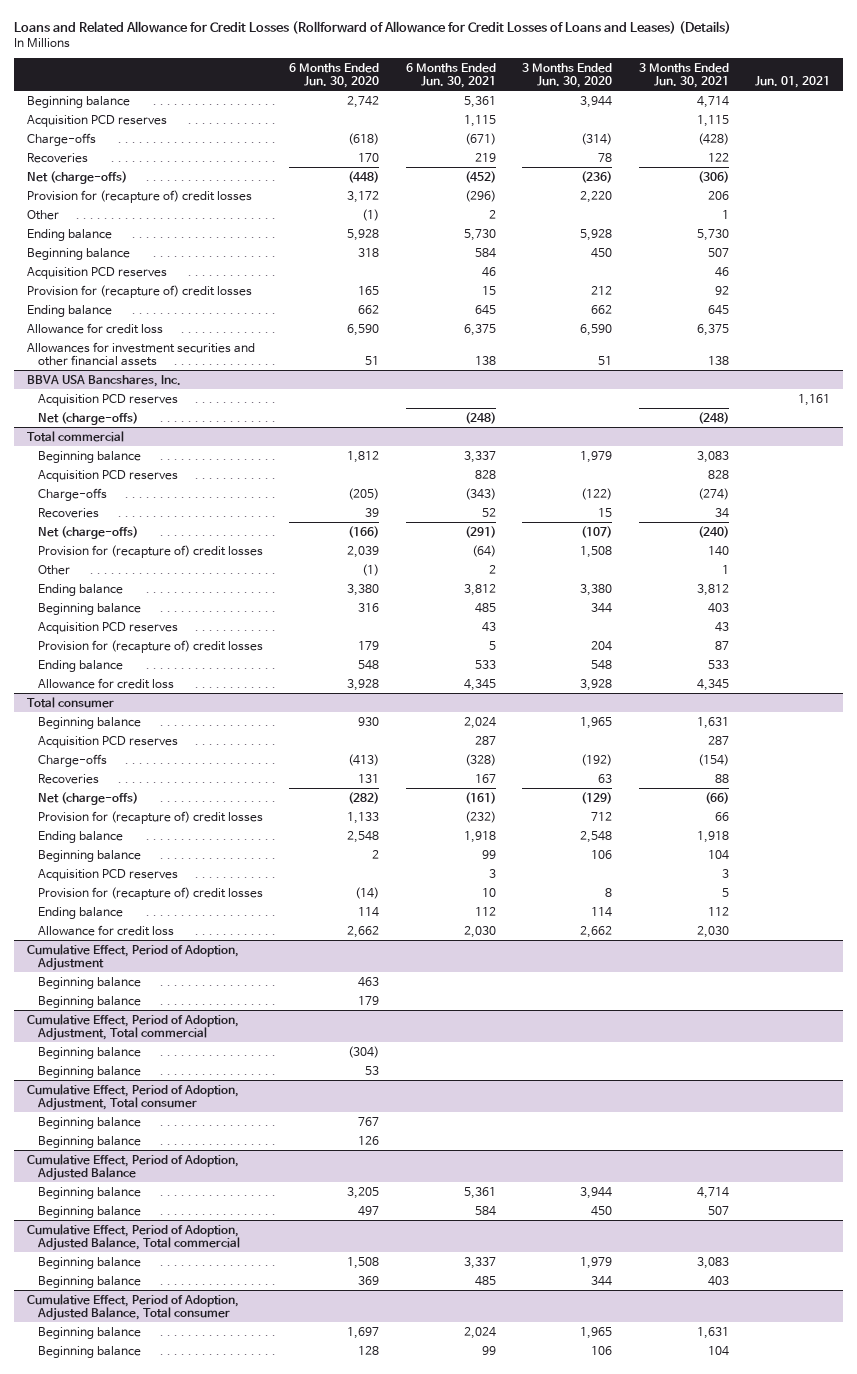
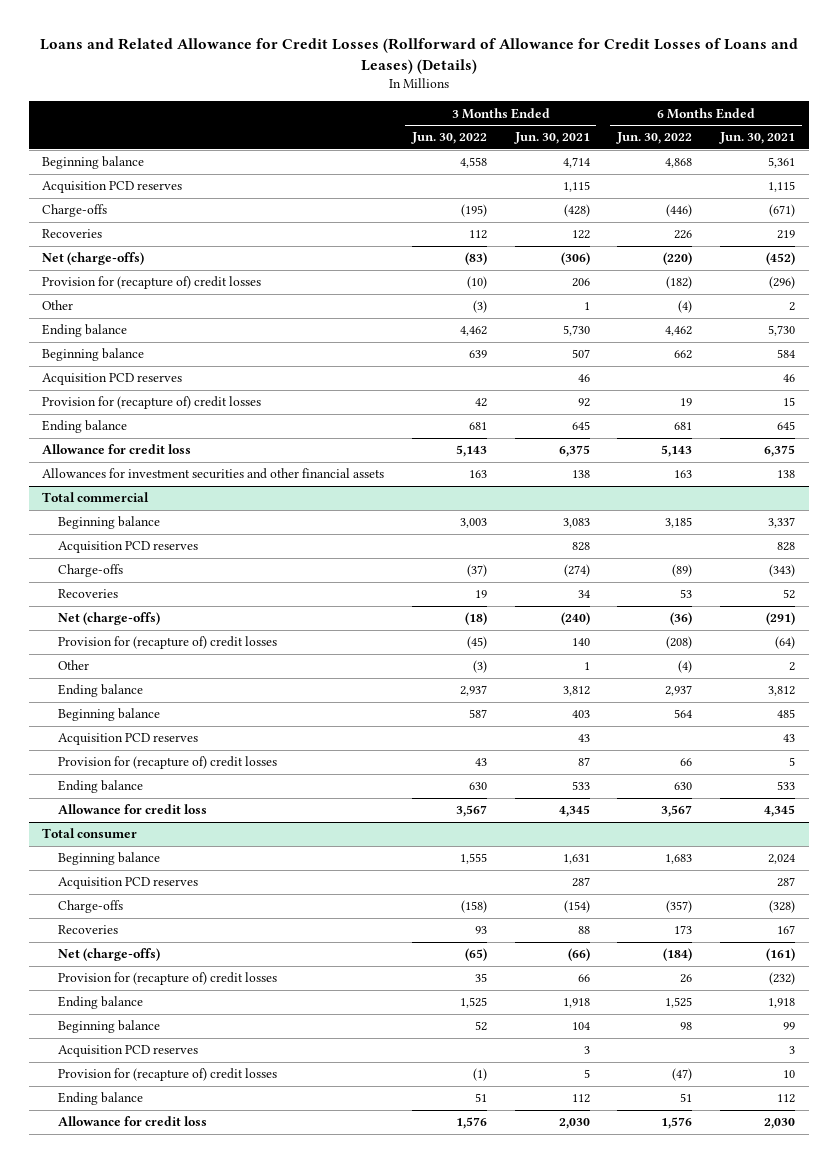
- | 6 Months Ended Jun. 30, 2020 | 6 Months Ended Jun. 30, 2021 | 3 Months Ended Jun. 30, 2020 | 3 Months Ended Jun. 30, 2021 | Jun. 01, 2021
+ | 3 Months Ended Jun. 30, 2022 | 3 Months Ended Jun. 30, 2021 | 6 Months Ended Jun. 30, 2022 | 6 Months Ended Jun. 30, 2021
- BBVA USA Bancshares, Inc.
- Acquisition PCD reserves | | | | | 1,161
- Net (charge-offs) | | (248) | | (248) |
- Cumulative Effect, Period of Adoption, Adjustment
- Beginning balance | 463 | | | |
- Beginning balance | 179 | | | |
- Cumulative Effect, Period of Adoption, Adjustment, Total commercial
- Beginning balance | (304) | | | |
- Beginning balance | 53 | | | |
- Cumulative Effect, Period of Adoption, Adjustment, Total consumer
- Beginning balance | 767 | | | |
- Beginning balance | 126 | | | |
- Cumulative Effect, Period of Adoption, Adjusted Balance
- Beginning balance | 3,205 | 5,361 | 3,944 | 4,714 |
- Beginning balance | 497 | 584 | 450 | 507 |
- Cumulative Effect, Period of Adoption, Adjusted Balance, Total commercial
- Beginning balance | 1,508 | 3,337 | 1,979 | 3,083 |
- Beginning balance | 369 | 485 | 344 | 403 |
- Cumulative Effect, Period of Adoption, Adjusted Balance, Total consumer
- Beginning balance | 1,697 | 2,024 | 1,965 | 1,631 |
- Beginning balance | 128 | 99 | 106 | 104 |

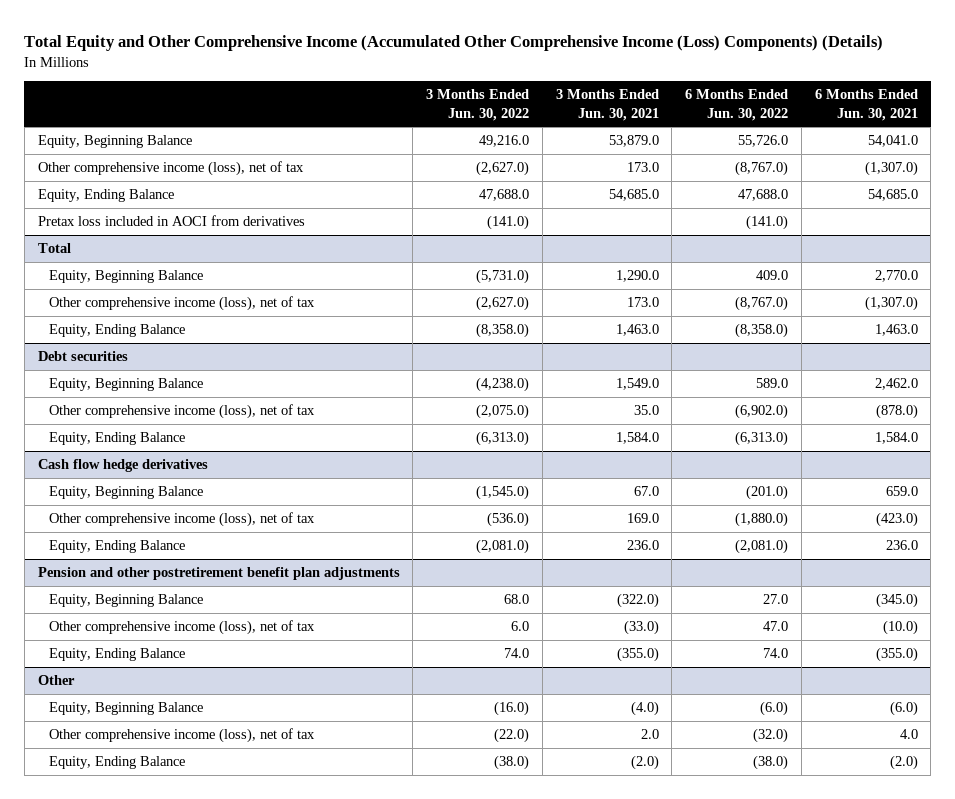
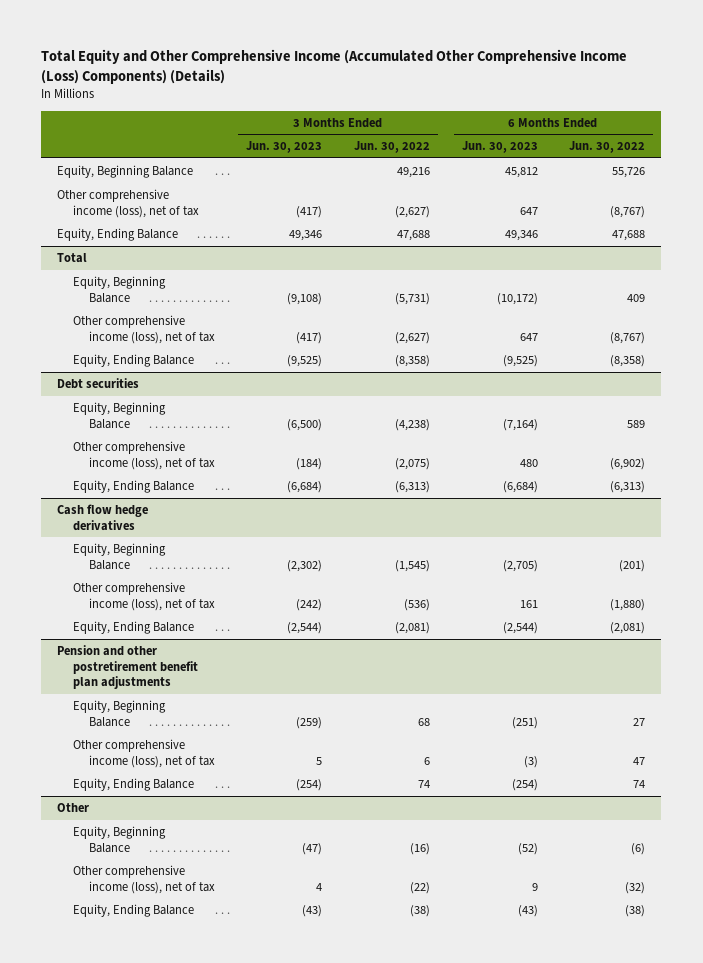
- | 3 Months Ended Jun. 30, 2022 | 3 Months Ended Jun. 30, 2021 | 6 Months Ended Jun. 30, 2022 | 6 Months Ended Jun. 30, 2021
+ | 3 Months Ended Jun. 30, 2023 | 3 Months Ended Jun. 30, 2022 | 6 Months Ended Jun. 30, 2023 | 6 Months Ended Jun. 30, 2022
- Equity, Beginning Balance | 49,216.0 | 53,879.0 | 55,726.0 | 54,041.0
- Other comprehensive income (loss), net of tax | (2,627.0) | 173.0 | (8,767.0) | (1,307.0)
- Equity, Ending Balance | 47,688.0 | 54,685.0 | 47,688.0 | 54,685.0
- Pretax loss included in AOCI from derivatives | (141.0) | | (141.0) |
+ Equity, Beginning Balance | | 49,216 | 45,812 | 55,726
+ Other comprehensive income (loss), net of tax | (417) | (2,627) | 647 | (8,767)
+ Equity, Ending Balance | 49,346 | 47,688 | 49,346 | 47,688
@ Total
- Equity, Beginning Balance | (5,731.0) | 1,290.0 | 409.0 | 2,770.0
- Other comprehensive income (loss), net of tax | (2,627.0) | 173.0 | (8,767.0) | (1,307.0)
- Equity, Ending Balance | (8,358.0) | 1,463.0 | (8,358.0) | 1,463.0
+ Equity, Beginning Balance | (9,108) | (5,731) | (10,172) | 409
+ Other comprehensive income (loss), net of tax | (417) | (2,627) | 647 | (8,767)
+ Equity, Ending Balance | (9,525) | (8,358) | (9,525) | (8,358)
@ Debt securities
- Equity, Beginning Balance | (4,238.0) | 1,549.0 | 589.0 | 2,462.0
- Other comprehensive income (loss), net of tax | (2,075.0) | 35.0 | (6,902.0) | (878.0)
- Equity, Ending Balance | (6,313.0) | 1,584.0 | (6,313.0) | 1,584.0
+ Equity, Beginning Balance | (6,500) | (4,238) | (7,164) | 589
+ Other comprehensive income (loss), net of tax | (184) | (2,075) | 480 | (6,902)
+ Equity, Ending Balance | (6,684) | (6,313) | (6,684) | (6,313)
@ Cash flow hedge derivatives
- Equity, Beginning Balance | (1,545.0) | 67.0 | (201.0) | 659.0
- Other comprehensive income (loss), net of tax | (536.0) | 169.0 | (1,880.0) | (423.0)
- Equity, Ending Balance | (2,081.0) | 236.0 | (2,081.0) | 236.0
+ Equity, Beginning Balance | (2,302) | (1,545) | (2,705) | (201)
+ Other comprehensive income (loss), net of tax | (242) | (536) | 161 | (1,880)
+ Equity, Ending Balance | (2,544) | (2,081) | (2,544) | (2,081)
@ Pension and other postretirement benefit plan adjustments
- Equity, Beginning Balance | 68.0 | (322.0) | 27.0 | (345.0)
- Other comprehensive income (loss), net of tax | 6.0 | (33.0) | 47.0 | (10.0)
- Equity, Ending Balance | 74.0 | (355.0) | 74.0 | (355.0)
+ Equity, Beginning Balance | (259) | 68 | (251) | 27
+ Other comprehensive income (loss), net of tax | 5 | 6 | (3) | 47
+ Equity, Ending Balance | (254) | 74 | (254) | 74
@ Other
- Equity, Beginning Balance | (16.0) | (4.0) | (6.0) | (6.0)
- Other comprehensive income (loss), net of tax | (22.0) | 2.0 | (32.0) | 4.0
- Equity, Ending Balance | (38.0) | (2.0) | (38.0) | (2.0)
+ Equity, Beginning Balance | (47) | (16) | (52) | (6)
+ Other comprehensive income (loss), net of tax | 4 | (22) | 9 | (32)
+ Equity, Ending Balance | (43) | (38) | (43) | (38)

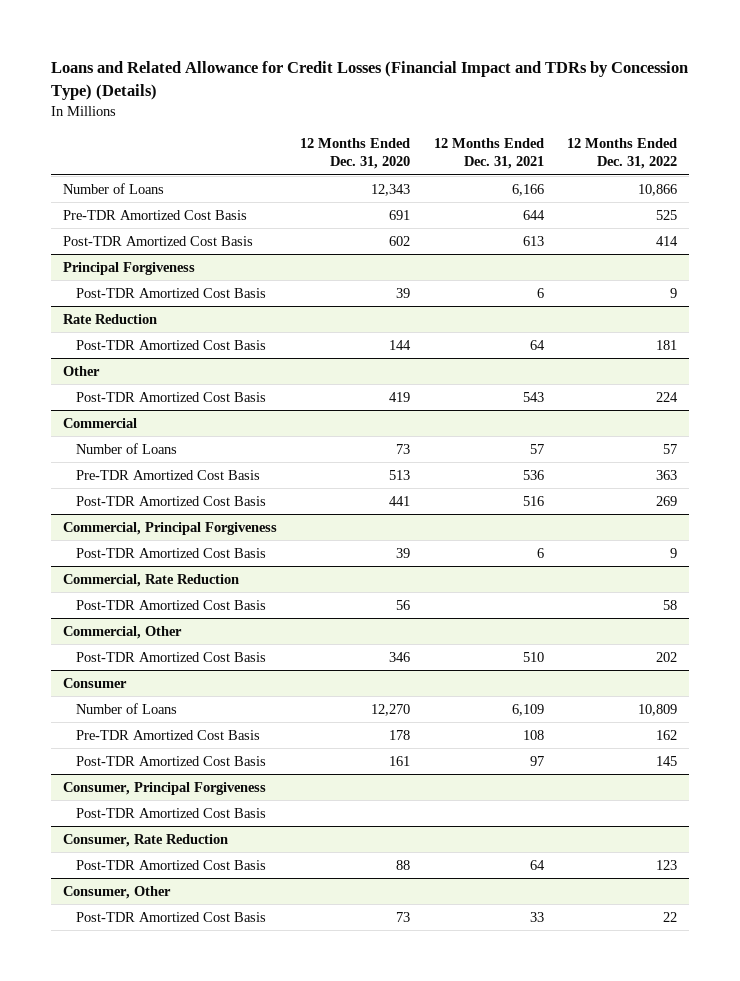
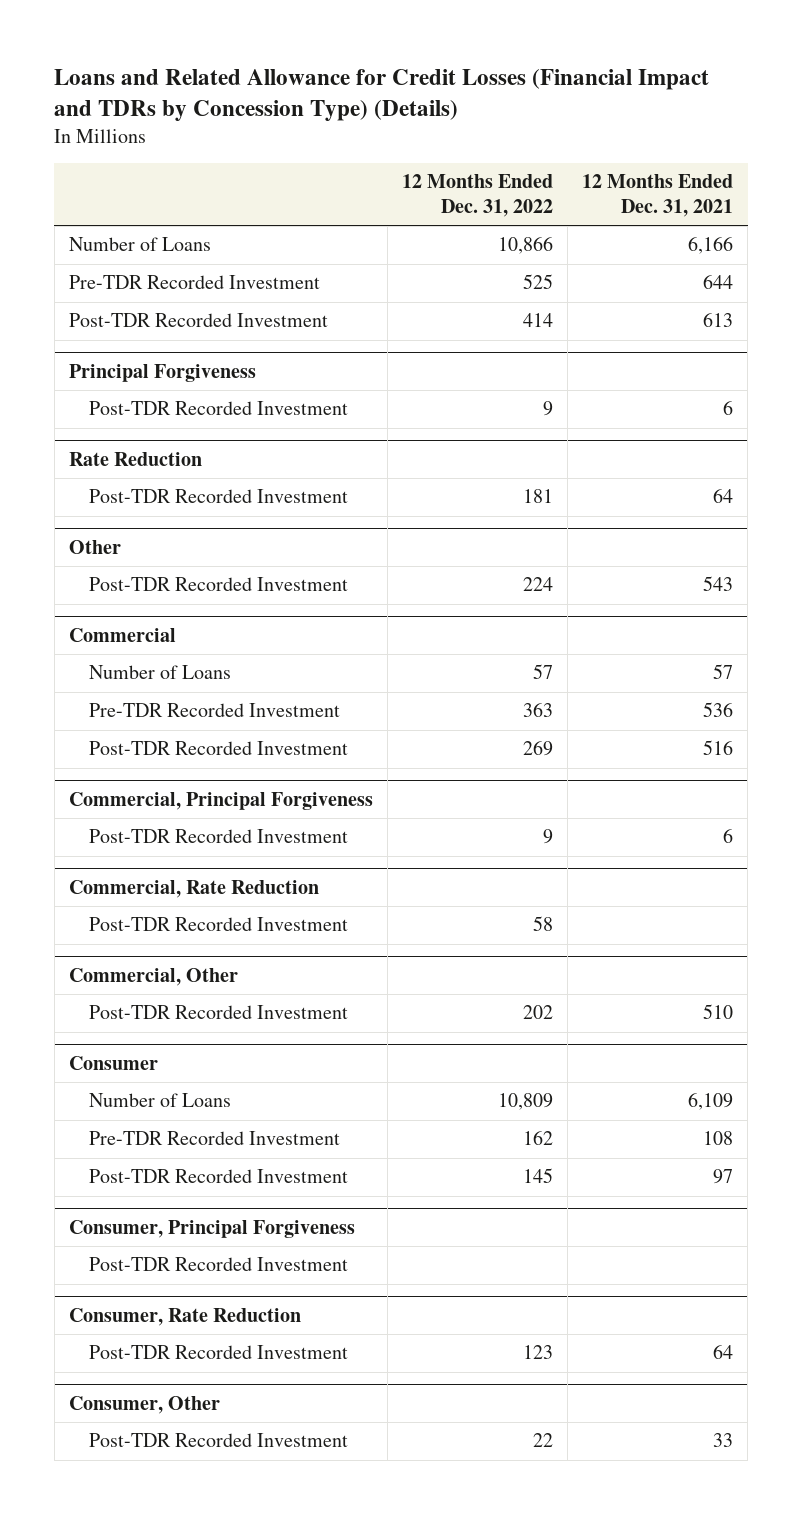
- | 12 Months Ended Dec. 31, 2020 | 12 Months Ended Dec. 31, 2021 | 12 Months Ended Dec. 31, 2022
+ | 12 Months Ended Dec. 31, 2022 | 12 Months Ended Dec. 31, 2021
- Pre-TDR Amortized Cost Basis | 691 | 644 | 525
- Post-TDR Amortized Cost Basis | 602 | 613 | 414
+ Pre-TDR Recorded Investment | 525 | 644
+ Post-TDR Recorded Investment | 414 | 613
@ Principal Forgiveness
- Post-TDR Amortized Cost Basis | 39 | 6 | 9
+ Post-TDR Recorded Investment | 9 | 6
@ Rate Reduction
- Post-TDR Amortized Cost Basis | 144 | 64 | 181
+ Post-TDR Recorded Investment | 181 | 64
@ Other
- Post-TDR Amortized Cost Basis | 419 | 543 | 224
+ Post-TDR Recorded Investment | 224 | 543
@ Commercial
- Pre-TDR Amortized Cost Basis | 513 | 536 | 363
- Post-TDR Amortized Cost Basis | 441 | 516 | 269
+ Pre-TDR Recorded Investment | 363 | 536
+ Post-TDR Recorded Investment | 269 | 516
@ Commercial, Principal Forgiveness
- Post-TDR Amortized Cost Basis | 39 | 6 | 9
+ Post-TDR Recorded Investment | 9 | 6
@ Commercial, Rate Reduction
- Post-TDR Amortized Cost Basis | 56 | | 58
+ Post-TDR Recorded Investment | 58 |
@ Commercial, Other
- Post-TDR Amortized Cost Basis | 346 | 510 | 202
+ Post-TDR Recorded Investment | 202 | 510
@ Consumer
- Pre-TDR Amortized Cost Basis | 178 | 108 | 162
- Post-TDR Amortized Cost Basis | 161 | 97 | 145
+ Pre-TDR Recorded Investment | 162 | 108
+ Post-TDR Recorded Investment | 145 | 97
@ Consumer, Principal Forgiveness
- Post-TDR Amortized Cost Basis
+ Post-TDR Recorded Investment
@ Consumer, Rate Reduction
- Post-TDR Amortized Cost Basis | 88 | 64 | 123
+ Post-TDR Recorded Investment | 123 | 64
@ Consumer, Other
- Post-TDR Amortized Cost Basis | 73 | 33 | 22
+ Post-TDR Recorded Investment | 22 | 33

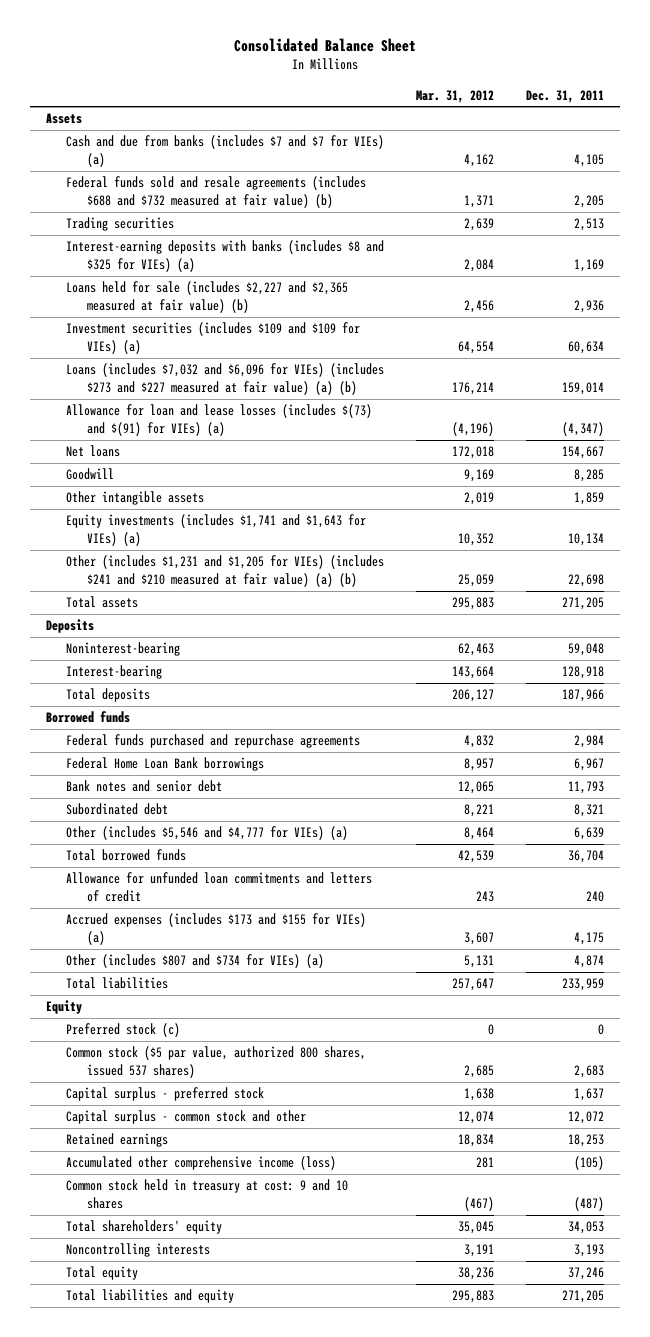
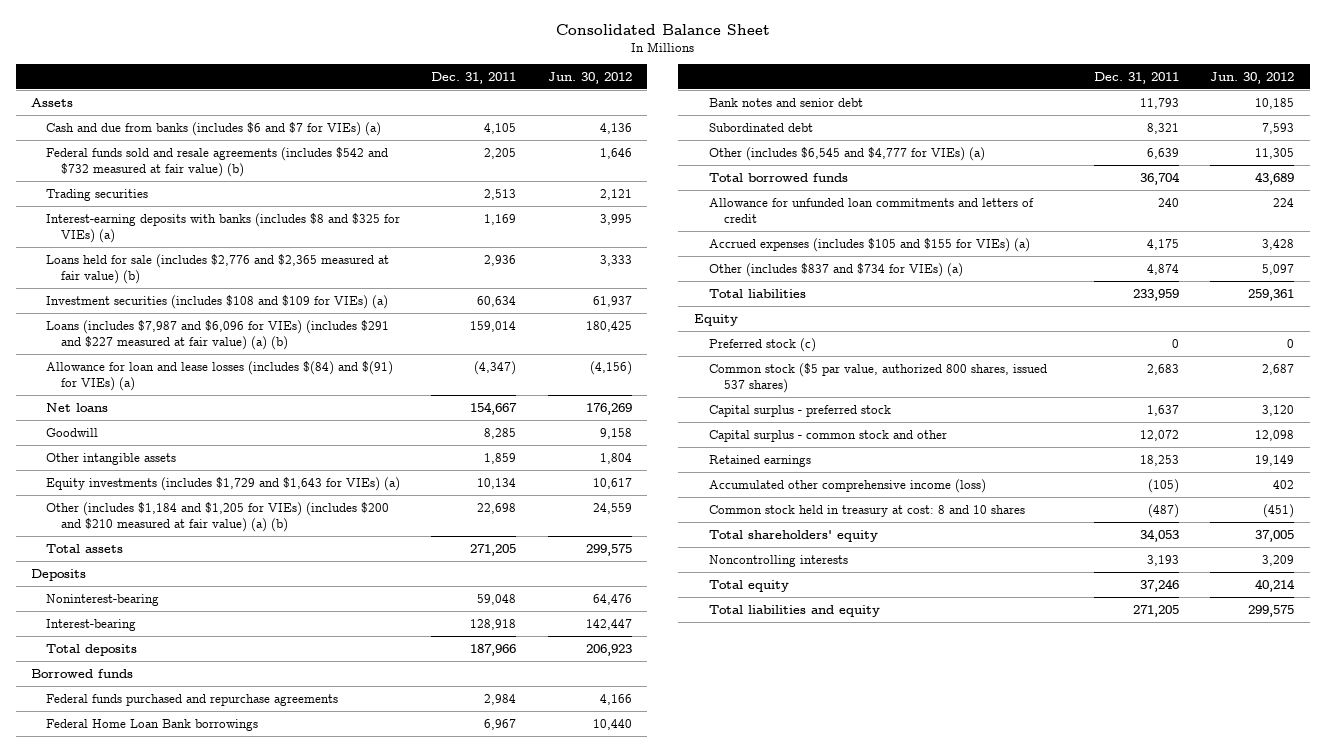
- | Mar. 31, 2012 | Dec. 31, 2011
+ | Dec. 31, 2011 | Jun. 30, 2012
- Cash and due from banks (includes $7 and $7 for VIEs) (a) | 4,162 | 4,105
- Federal funds sold and resale agreements (includes $688 and $732 measured at fair value) (b) | 1,371 | 2,205
+ Cash and due from banks (includes $6 and $7 for VIEs) (a) | 4,105 | 4,136
+ Federal funds sold and resale agreements (includes $542 and $732 measured at fair value) (b) | 2,205 | 1,646
- Loans held for sale (includes $2,227 and $2,365 measured at fair value) (b) | 2,456 | 2,936
- Investment securities (includes $109 and $109 for VIEs) (a) | 64,554 | 60,634
- Loans (includes $7,032 and $6,096 for VIEs) (includes $273 and $227 measured at fair value) (a) (b) | 176,214 | 159,014
- Allowance for loan and lease losses (includes $(73) and $(91) for VIEs) (a) | (4,196) | (4,347)
+ Loans held for sale (includes $2,776 and $2,365 measured at fair value) (b) | 2,936 | 3,333
+ Investment securities (includes $108 and $109 for VIEs) (a) | 60,634 | 61,937
+ Loans (includes $7,987 and $6,096 for VIEs) (includes $291 and $227 measured at fair value) (a) (b) | 159,014 | 180,425
+ Allowance for loan and lease losses (includes $(84) and $(91) for VIEs) (a) | (4,347) | (4,156)
- Equity investments (includes $1,741 and $1,643 for VIEs) (a) | 10,352 | 10,134
- Other (includes $1,231 and $1,205 for VIEs) (includes $241 and $210 measured at fair value) (a) (b) | 25,059 | 22,698
+ Equity investments (includes $1,729 and $1,643 for VIEs) (a) | 10,134 | 10,617
+ Other (includes $1,184 and $1,205 for VIEs) (includes $200 and $210 measured at fair value) (a) (b) | 22,698 | 24,559
- Other (includes $5,546 and $4,777 for VIEs) (a) | 8,464 | 6,639
+ Other (includes $6,545 and $4,777 for VIEs) (a) | 6,639 | 11,305
- Accrued expenses (includes $173 and $155 for VIEs) (a) | 3,607 | 4,175
- Other (includes $807 and $734 for VIEs) (a) | 5,131 | 4,874
+ Accrued expenses (includes $105 and $155 for VIEs) (a) | 4,175 | 3,428
+ Other (includes $837 and $734 for VIEs) (a) | 4,874 | 5,097
- Common stock held in treasury at cost: 9 and 10 shares | (467) | (487)
+ Common stock held in treasury at cost: 8 and 10 shares | (487) | (451)

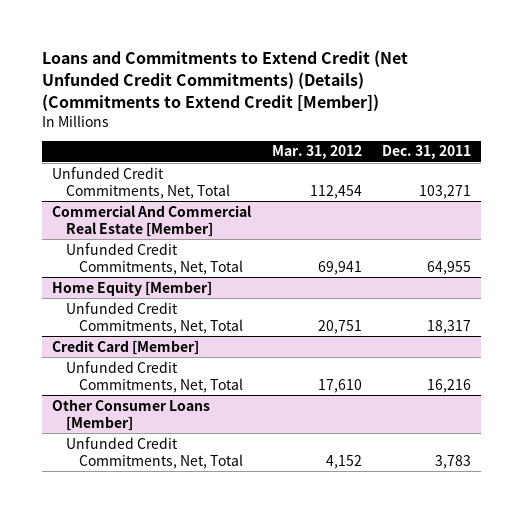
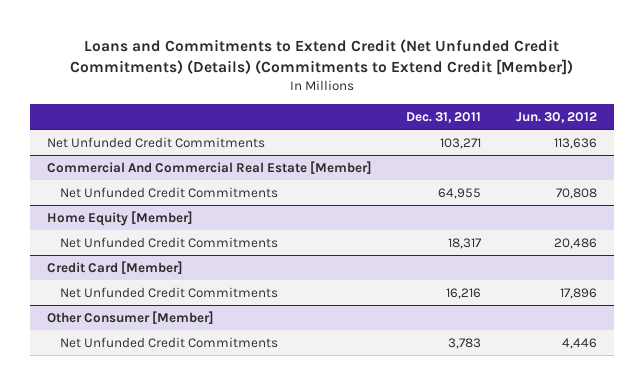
- | Mar. 31, 2012 | Dec. 31, 2011
+ | Dec. 31, 2011 | Jun. 30, 2012
- Unfunded Credit Commitments, Net, Total | 112,454 | 103,271
+ Net Unfunded Credit Commitments | 103,271 | 113,636
@ Commercial And Commercial Real Estate [Member]
- Unfunded Credit Commitments, Net, Total | 69,941 | 64,955
+ Net Unfunded Credit Commitments | 64,955 | 70,808
@ Home Equity [Member]
- Unfunded Credit Commitments, Net, Total | 20,751 | 18,317
+ Net Unfunded Credit Commitments | 18,317 | 20,486
@ Credit Card [Member]
- Unfunded Credit Commitments, Net, Total | 17,610 | 16,216
- Other Consumer Loans [Member]
- Unfunded Credit Commitments, Net, Total | 4,152 | 3,783
@ Credit Card [Member]
+ Net Unfunded Credit Commitments | 16,216 | 17,896
+ Other Consumer [Member]
+ Net Unfunded Credit Commitments | 3,783 | 4,446

